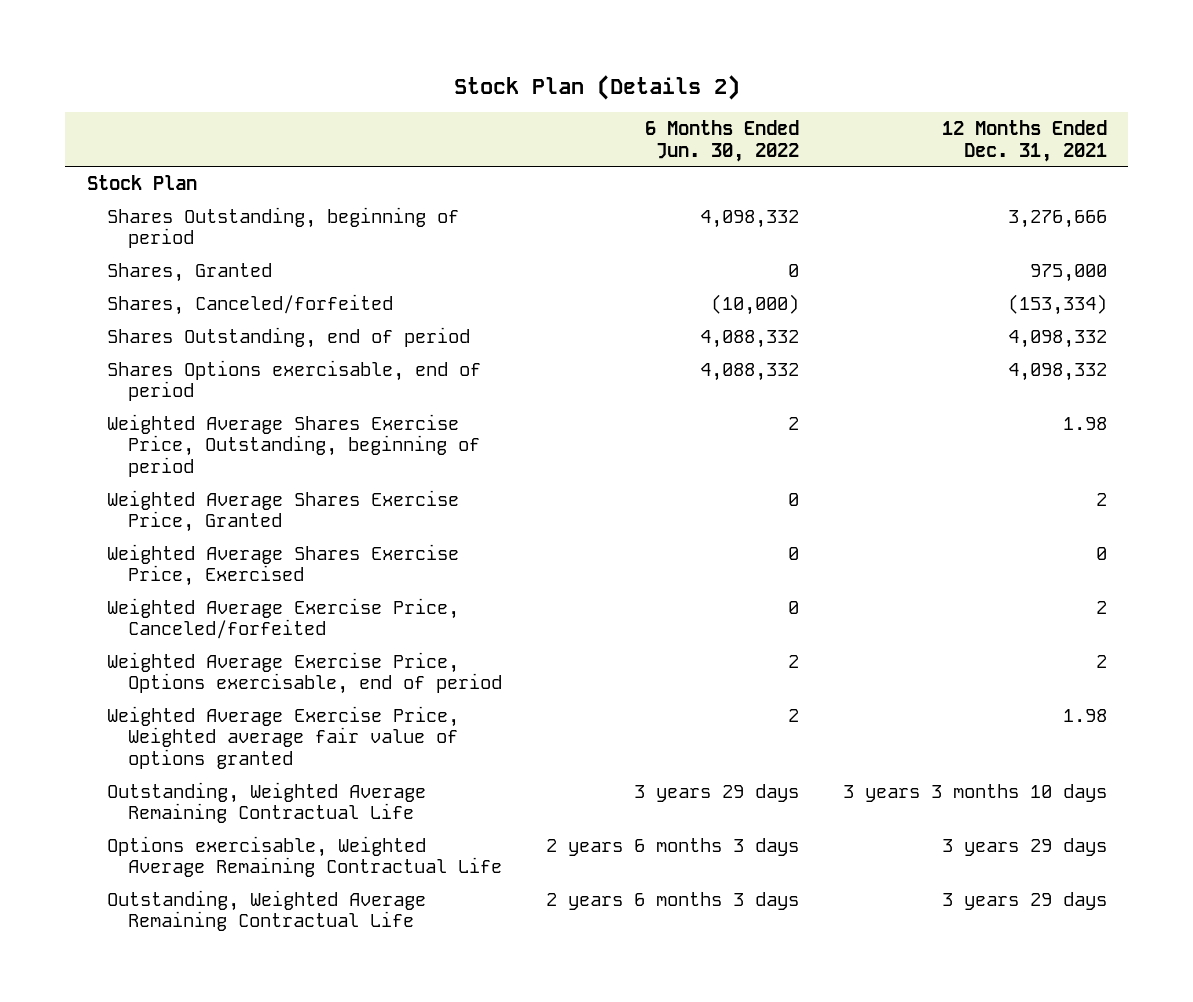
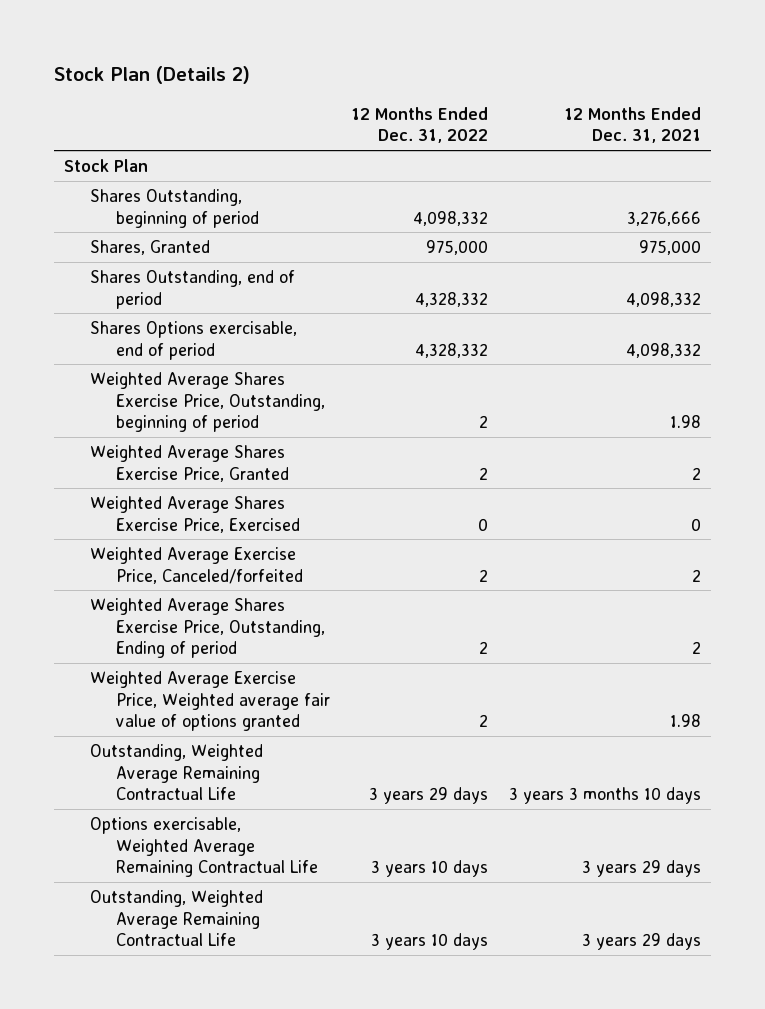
- | 6 Months Ended Jun. 30, 2022 | 12 Months Ended Dec. 31, 2021
+ | 12 Months Ended Dec. 31, 2022 | 12 Months Ended Dec. 31, 2021
- Shares, Canceled/forfeited | (10,000) | (153,334)
- Weighted Average Exercise Price, Options exercisable, end of period | 2 | 2
+ Weighted Average Shares Exercise Price, Outstanding, Ending of period | 2 | 2

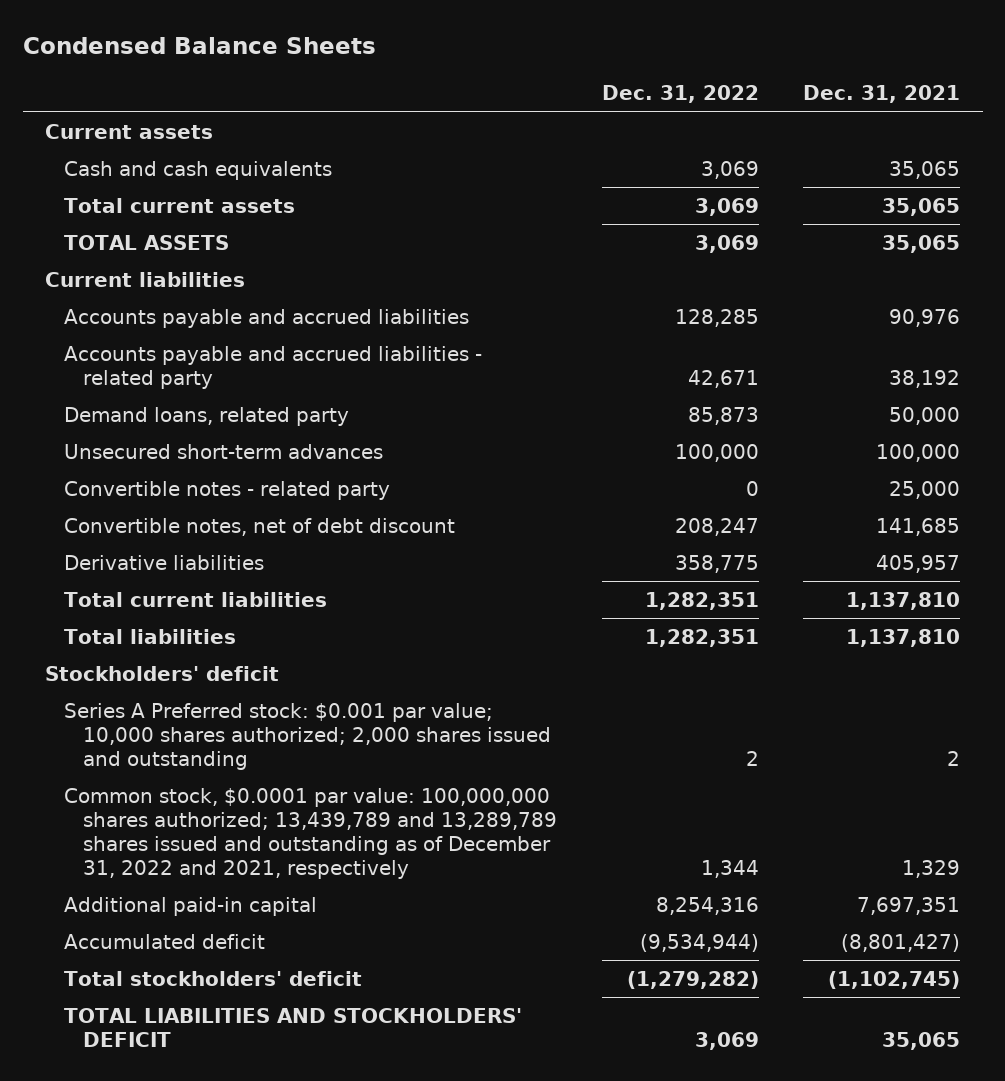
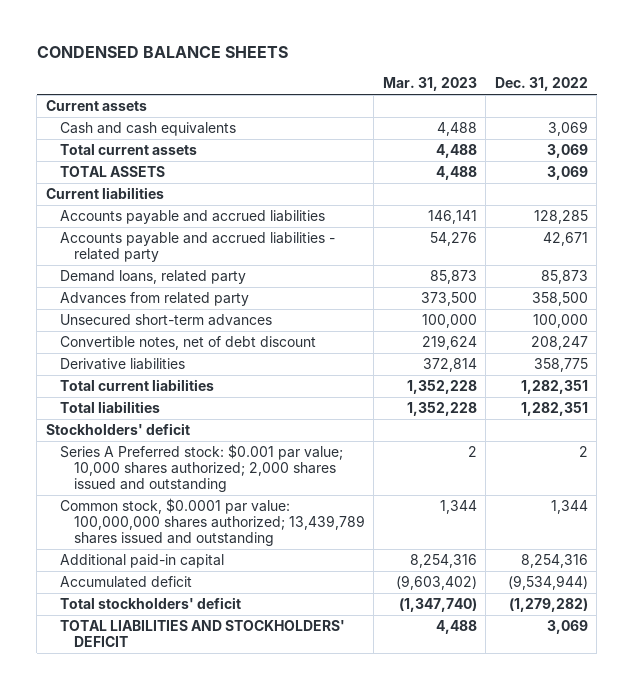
- Condensed Balance Sheets
+ CONDENSED BALANCE SHEETS
- | Dec. 31, 2022 | Dec. 31, 2021
+ | Mar. 31, 2023 | Dec. 31, 2022
+ Advances from related party | 373,500 | 358,500
- Convertible notes - related party | 0 | 25,000
- Common stock, $0.0001 par value: 100,000,000 shares authorized; 13,439,789 and 13,289,789 shares issued and outstanding as of December 31, 2022 and 2021, respectively | 1,344 | 1,329
+ Common stock, $0.0001 par value: 100,000,000 shares authorized; 13,439,789 shares issued and outstanding | 1,344 | 1,344

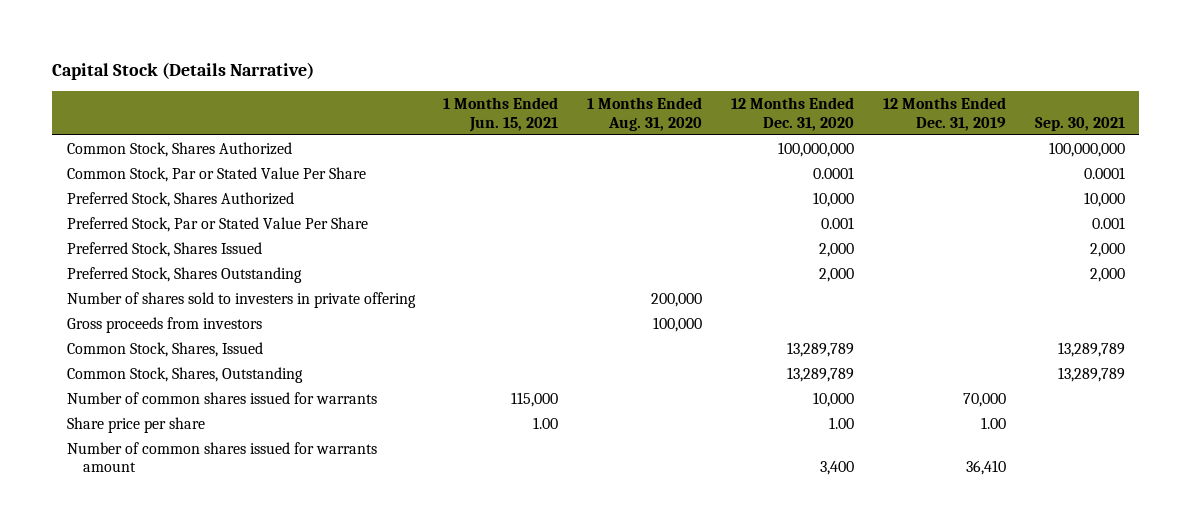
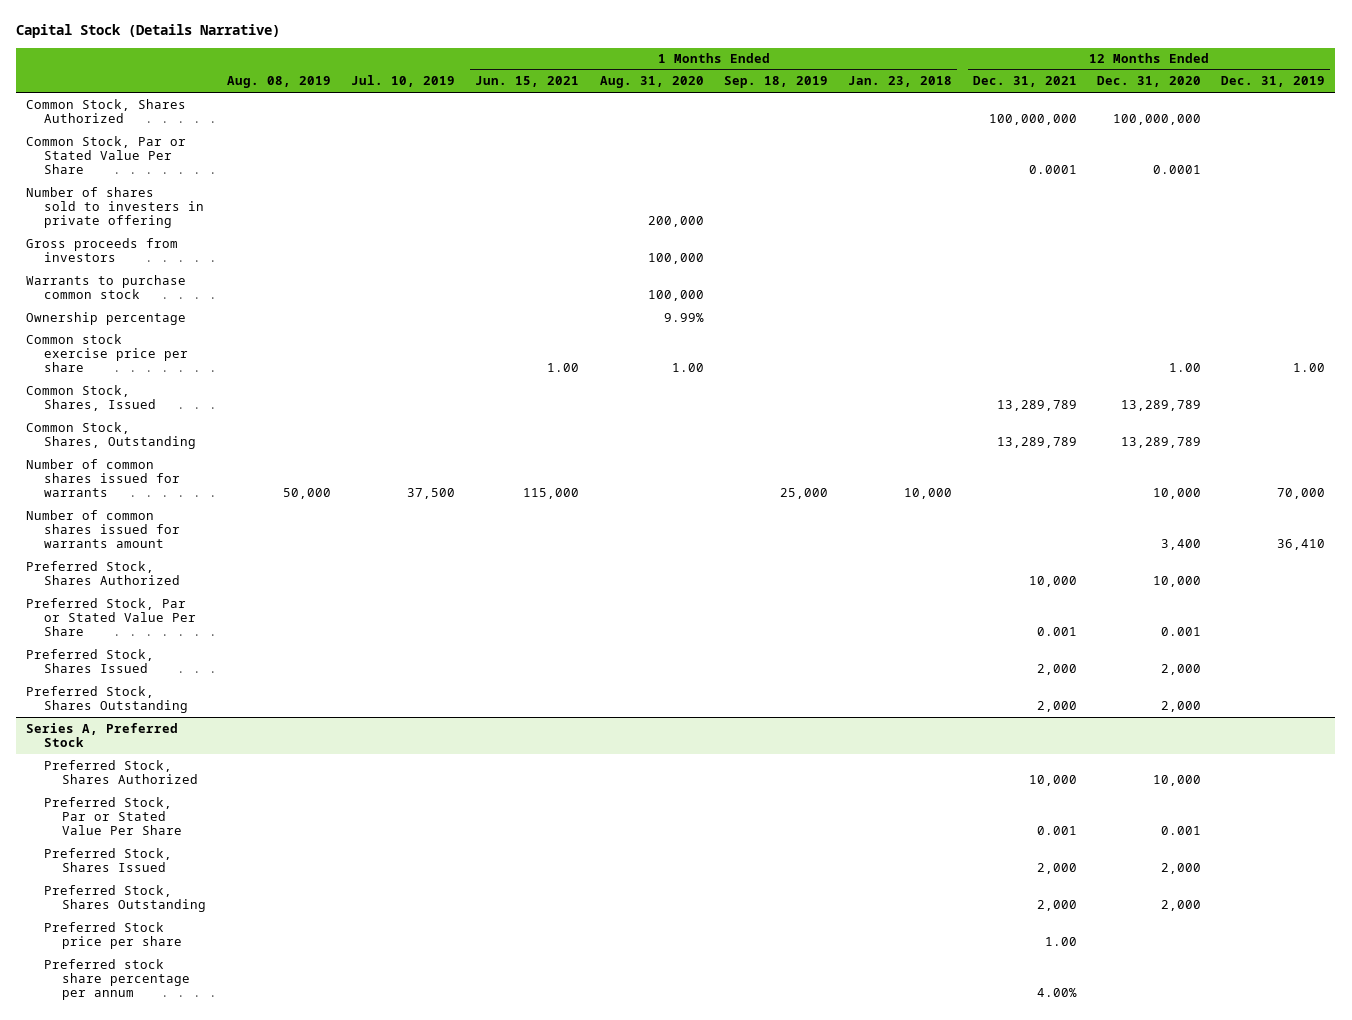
- | 1 Months Ended Jun. 15, 2021 | 1 Months Ended Aug. 31, 2020 | 12 Months Ended Dec. 31, 2020 | 12 Months Ended Dec. 31, 2019 | Sep. 30, 2021
+ | Aug. 08, 2019 | Jul. 10, 2019 | 1 Months Ended Jun. 15, 2021 | 1 Months Ended Aug. 31, 2020 | 1 Months Ended Sep. 18, 2019 | 1 Months Ended Jan. 23, 2018 | 12 Months Ended Dec. 31, 2021 | 12 Months Ended Dec. 31, 2020 | 12 Months Ended Dec. 31, 2019
+ Warrants to purchase common stock | | | | 100,000 | | | | |
+ Ownership percentage | | | | 9.99% | | | | |
+ Common stock exercise price per share | | | 1.00 | 1.00 | | | | 1.00 | 1.00
- Share price per share | 1.00 | | 1.00 | 1.00 |
moved down: Preferred Stock, Shares Authorized | | | | | | | 10,000 | 10,000 |
moved down: Preferred Stock, Par or Stated Value Per Share | | | | | | | 0.001 | 0.001 |
moved down: Preferred Stock, Shares Issued | | | | | | | 2,000 | 2,000 |
moved down: Preferred Stock, Shares Outstanding | | | | | | | 2,000 | 2,000 |
+ Series A, Preferred Stock
+ Preferred Stock, Shares Authorized | | | | | | | 10,000 | 10,000 |
+ Preferred Stock, Par or Stated Value Per Share | | | | | | | 0.001 | 0.001 |
+ Preferred Stock, Shares Issued | | | | | | | 2,000 | 2,000 |
+ Preferred Stock, Shares Outstanding | | | | | | | 2,000 | 2,000 |
+ Preferred Stock price per share | | | | | | | 1.00 | |
+ Preferred stock share percentage per annum | | | | | | | 4.00% | |

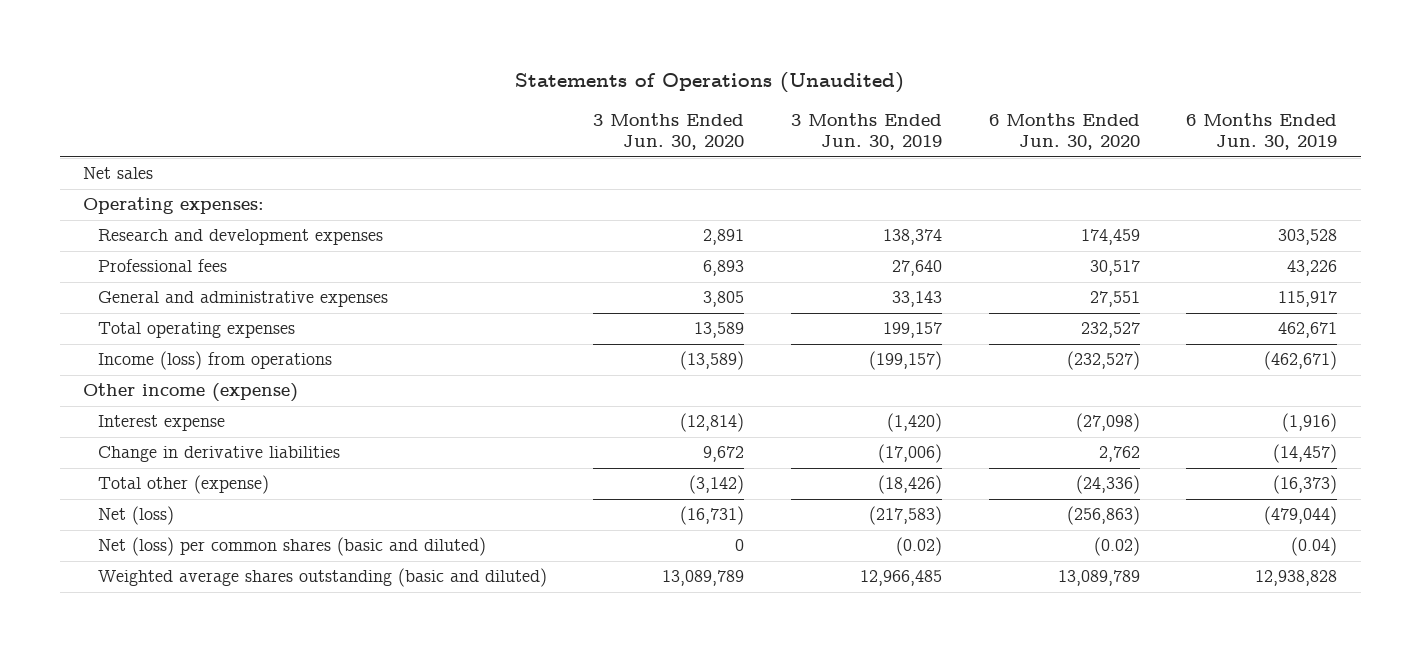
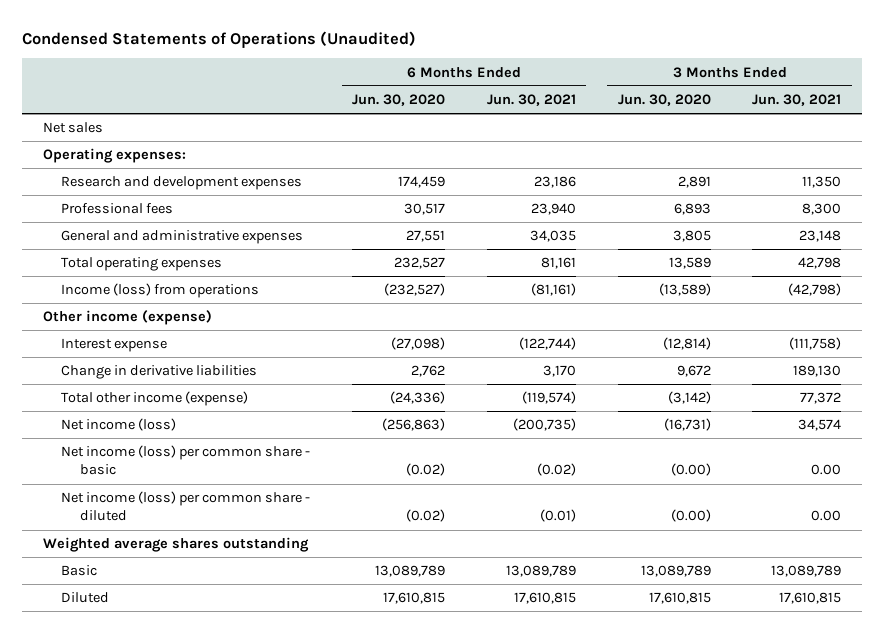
- Statements of Operations (Unaudited)
+ Condensed Statements of Operations (Unaudited)
- | 3 Months Ended Jun. 30, 2020 | 3 Months Ended Jun. 30, 2019 | 6 Months Ended Jun. 30, 2020 | 6 Months Ended Jun. 30, 2019
+ | 6 Months Ended Jun. 30, 2020 | 6 Months Ended Jun. 30, 2021 | 3 Months Ended Jun. 30, 2020 | 3 Months Ended Jun. 30, 2021
- Total other (expense) | (3,142) | (18,426) | (24,336) | (16,373)
- Net (loss) | (16,731) | (217,583) | (256,863) | (479,044)
- Net (loss) per common shares (basic and diluted) | 0 | (0.02) | (0.02) | (0.04)
- Weighted average shares outstanding (basic and diluted) | 13,089,789 | 12,966,485 | 13,089,789 | 12,938,828
+ Total other income (expense) | (24,336) | (119,574) | (3,142) | 77,372
+ Net income (loss) | (256,863) | (200,735) | (16,731) | 34,574
+ Net income (loss) per common share - basic | (0.02) | (0.02) | (0.00) | 0.00
+ Net income (loss) per common share - diluted | (0.02) | (0.01) | (0.00) | 0.00
+ Weighted average shares outstanding
+ Basic | 13,089,789 | 13,089,789 | 13,089,789 | 13,089,789
+ Diluted | 17,610,815 | 17,610,815 | 17,610,815 | 17,610,815

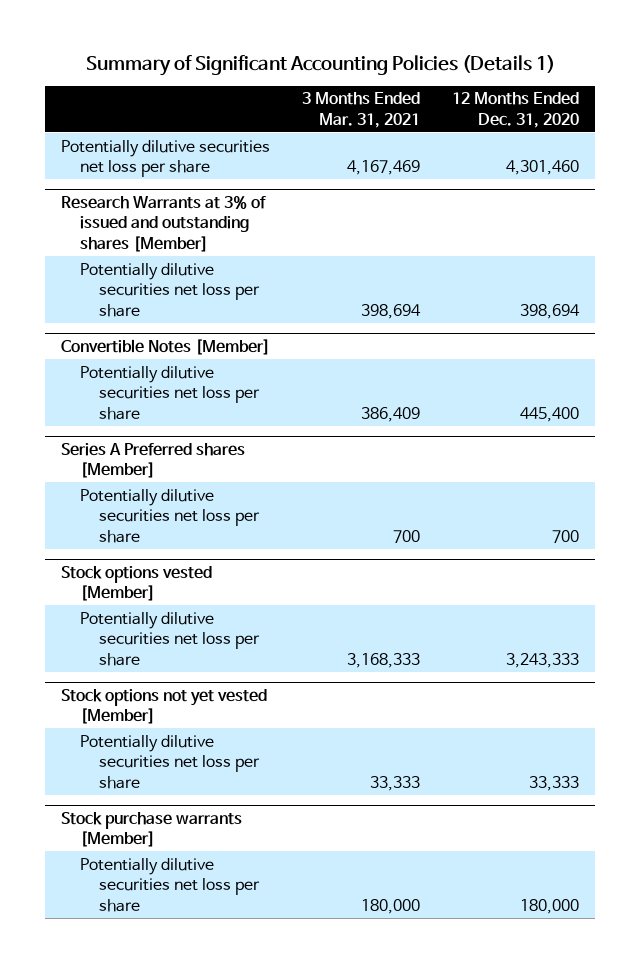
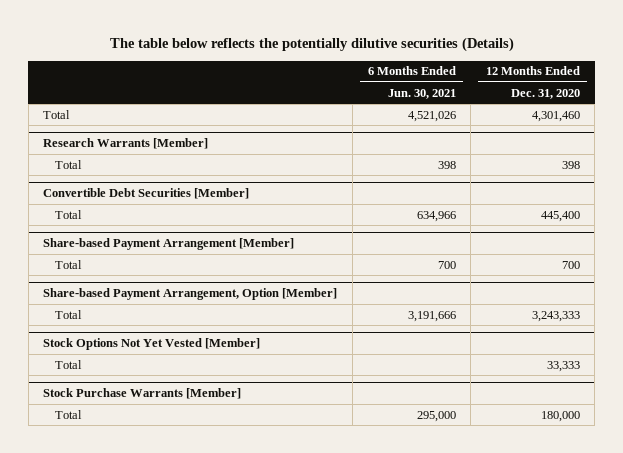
- Summary of Significant Accounting Policies (Details 1)
+ The table below reflects the potentially dilutive securities (Details)
- | 3 Months Ended Mar. 31, 2021 | 12 Months Ended Dec. 31, 2020
+ | 6 Months Ended Jun. 30, 2021 | 12 Months Ended Dec. 31, 2020
- Potentially dilutive securities net loss per share | 4,167,469 | 4,301,460
- Research Warrants at 3% of issued and outstanding shares [Member]
- Potentially dilutive securities net loss per share | 398,694 | 398,694
- Convertible Notes [Member]
- Potentially dilutive securities net loss per share | 386,409 | 445,400
- Series A Preferred shares [Member]
- Potentially dilutive securities net loss per share | 700 | 700
- Stock options vested [Member]
- Potentially dilutive securities net loss per share | 3,168,333 | 3,243,333
- Stock options not yet vested [Member]
- Potentially dilutive securities net loss per share | 33,333 | 33,333
- Stock purchase warrants [Member]
- Potentially dilutive securities net loss per share | 180,000 | 180,000
+ Total | 4,521,026 | 4,301,460
+ Research Warrants [Member]
+ Total | 398 | 398
+ Convertible Debt Securities [Member]
+ Total | 634,966 | 445,400
+ Share-based Payment Arrangement [Member]
+ Total | 700 | 700
+ Share-based Payment Arrangement, Option [Member]
+ Total | 3,191,666 | 3,243,333
+ Stock Options Not Yet Vested [Member]
+ Total | | 33,333
+ Stock Purchase Warrants [Member]
+ Total | 295,000 | 180,000

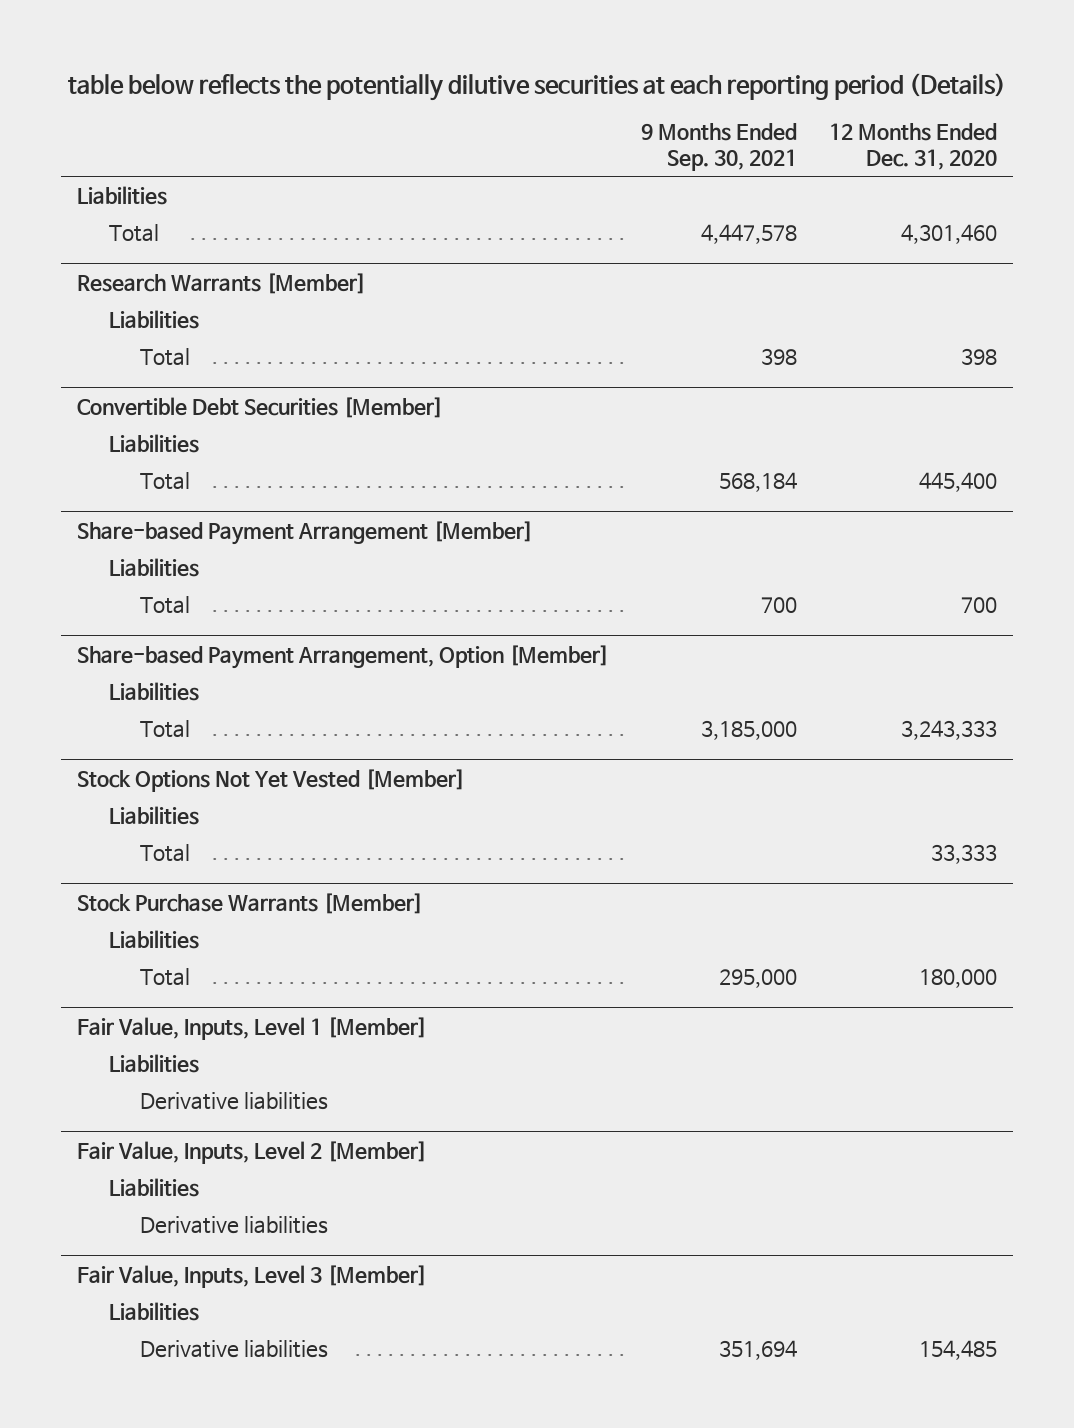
- The table below reflects the potentially dilutive securities (Details)
+ table below reflects the potentially dilutive securities at each reporting period (Details)
- | 6 Months Ended Jun. 30, 2021 | 12 Months Ended Dec. 31, 2020
+ | 9 Months Ended Sep. 30, 2021 | 12 Months Ended Dec. 31, 2020
+ Liabilities
@ Research Warrants [Member]
+ Liabilities
@ Convertible Debt Securities [Member]
+ Liabilities
@ Share-based Payment Arrangement [Member]
+ Liabilities
@ Share-based Payment Arrangement, Option [Member]
+ Liabilities
@ Stock Options Not Yet Vested [Member]
+ Liabilities
@ Stock Purchase Warrants [Member]
+ Liabilities
+ Fair Value, Inputs, Level 1 [Member]
+ Liabilities
+ Derivative liabilities
+ Fair Value, Inputs, Level 2 [Member]
+ Liabilities
+ Derivative liabilities
+ Fair Value, Inputs, Level 3 [Member]
+ Liabilities
+ Derivative liabilities | 351,694 | 154,485

